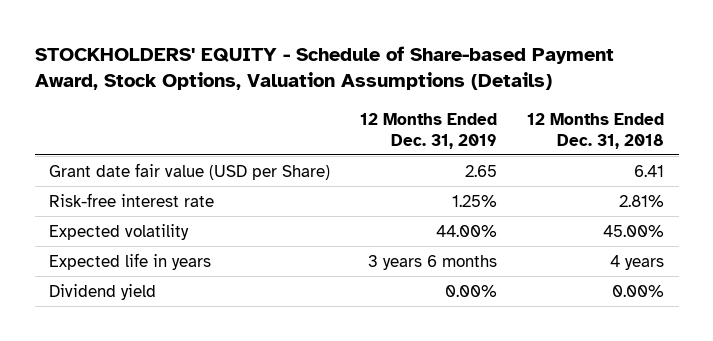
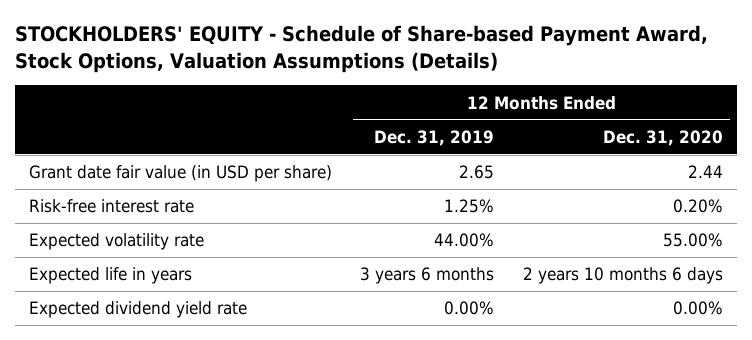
- | 12 Months Ended Dec. 31, 2019 | 12 Months Ended Dec. 31, 2018
+ | 12 Months Ended Dec. 31, 2019 | 12 Months Ended Dec. 31, 2020
- Grant date fair value (USD per Share) | 2.65 | 6.41
+ Grant date fair value (in USD per share) | 2.65 | 2.44
- Expected volatility | 44.00% | 45.00%
+ Expected volatility rate | 44.00% | 55.00%
- Dividend yield | 0.00% | 0.00%
+ Expected dividend yield rate | 0.00% | 0.00%

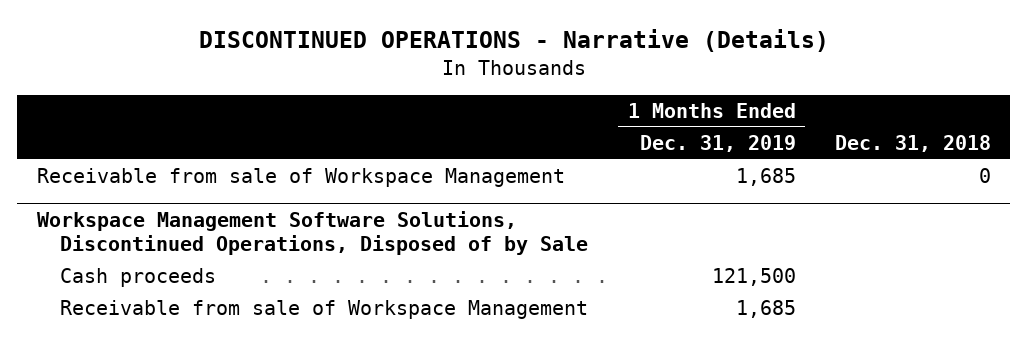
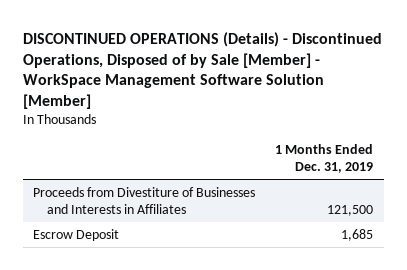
- DISCONTINUED OPERATIONS - Narrative (Details)
+ DISCONTINUED OPERATIONS (Details) - Discontinued Operations, Disposed of by Sale [Member] - WorkSpace Management Software Solution [Member]
- | 1 Months Ended Dec. 31, 2019 | Dec. 31, 2018
+ | 1 Months Ended Dec. 31, 2019
- Receivable from sale of Workspace Management | 1,685 | 0
- Workspace Management Software Solutions, Discontinued Operations, Disposed of by Sale
- Cash proceeds | 121,500 |
- Receivable from sale of Workspace Management | 1,685 |
+ Proceeds from Divestiture of Businesses and Interests in Affiliates | 121,500
+ Escrow Deposit | 1,685

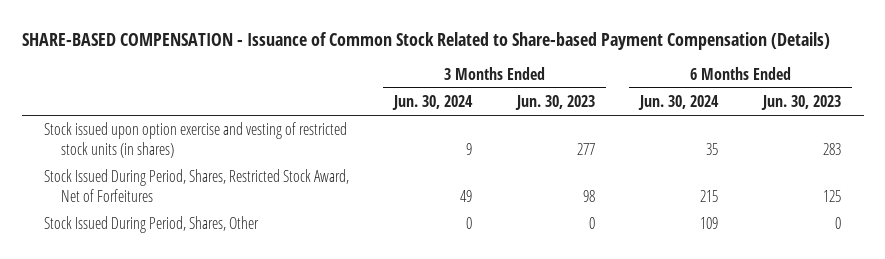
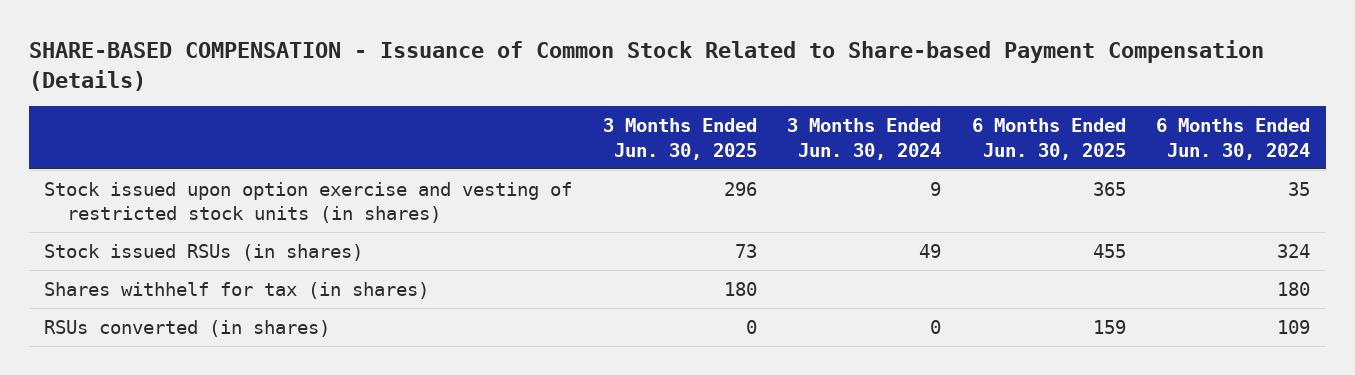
- | 3 Months Ended Jun. 30, 2024 | 3 Months Ended Jun. 30, 2023 | 6 Months Ended Jun. 30, 2024 | 6 Months Ended Jun. 30, 2023
+ | 3 Months Ended Jun. 30, 2025 | 3 Months Ended Jun. 30, 2024 | 6 Months Ended Jun. 30, 2025 | 6 Months Ended Jun. 30, 2024
- Stock Issued During Period, Shares, Restricted Stock Award, Net of Forfeitures | 49 | 98 | 215 | 125
- Stock Issued During Period, Shares, Other | 0 | 0 | 109 | 0
+ Stock issued RSUs (in shares) | 73 | 49 | 455 | 324
+ Shares withhelf for tax (in shares) | 180 | | | 180
+ RSUs converted (in shares) | 0 | 0 | 159 | 109

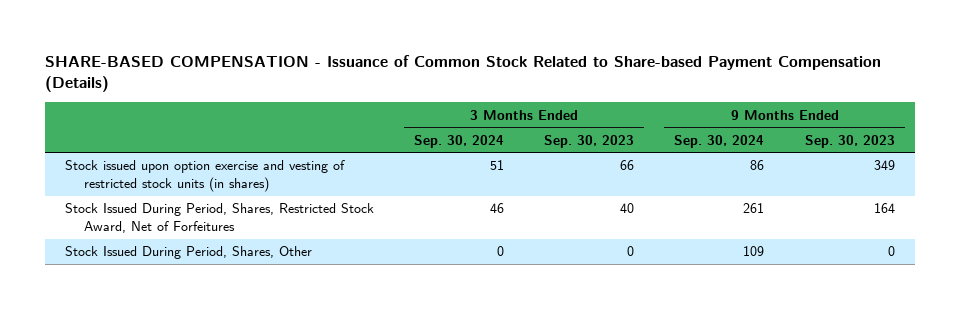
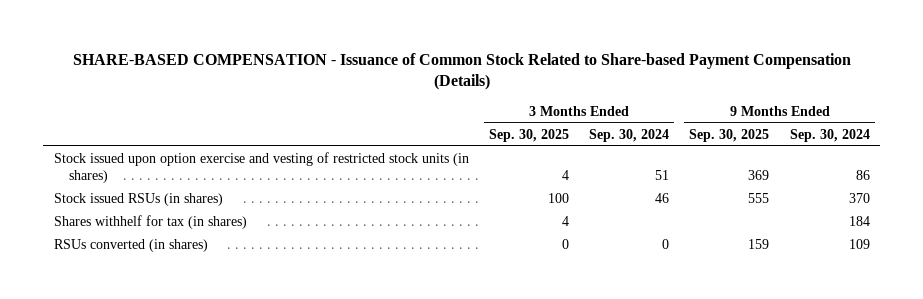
- | 3 Months Ended Sep. 30, 2024 | 3 Months Ended Sep. 30, 2023 | 9 Months Ended Sep. 30, 2024 | 9 Months Ended Sep. 30, 2023
+ | 3 Months Ended Sep. 30, 2025 | 3 Months Ended Sep. 30, 2024 | 9 Months Ended Sep. 30, 2025 | 9 Months Ended Sep. 30, 2024
- Stock Issued During Period, Shares, Restricted Stock Award, Net of Forfeitures | 46 | 40 | 261 | 164
- Stock Issued During Period, Shares, Other | 0 | 0 | 109 | 0
+ Stock issued RSUs (in shares) | 100 | 46 | 555 | 370
+ Shares withhelf for tax (in shares) | 4 | | | 184
+ RSUs converted (in shares) | 0 | 0 | 159 | 109

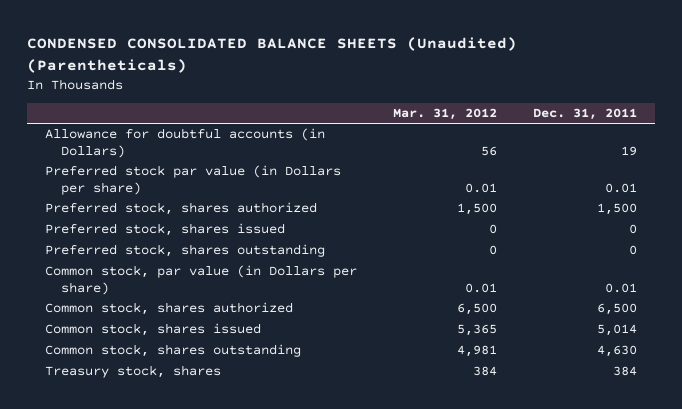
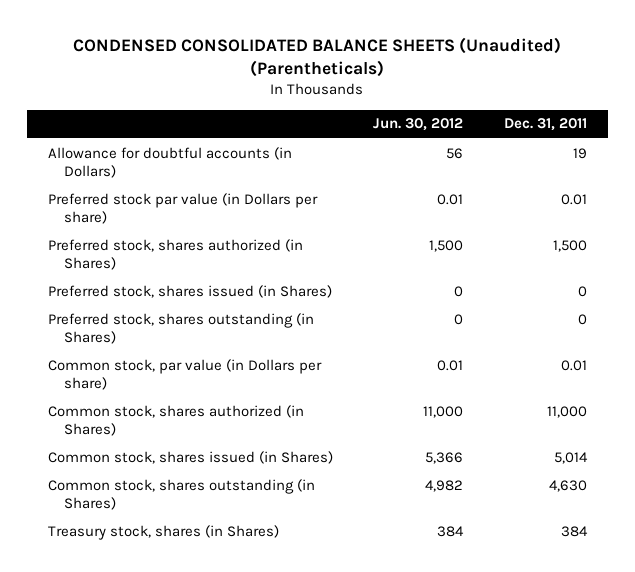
- | Mar. 31, 2012 | Dec. 31, 2011
+ | Jun. 30, 2012 | Dec. 31, 2011
- Preferred stock, shares authorized | 1,500 | 1,500
- Preferred stock, shares issued | 0 | 0
- Preferred stock, shares outstanding | 0 | 0
+ Preferred stock, shares authorized (in Shares) | 1,500 | 1,500
+ Preferred stock, shares issued (in Shares) | 0 | 0
+ Preferred stock, shares outstanding (in Shares) | 0 | 0
- Common stock, shares authorized | 6,500 | 6,500
- Common stock, shares issued | 5,365 | 5,014
- Common stock, shares outstanding | 4,981 | 4,630
- Treasury stock, shares | 384 | 384
+ Common stock, shares authorized (in Shares) | 11,000 | 11,000
+ Common stock, shares issued (in Shares) | 5,366 | 5,014
+ Common stock, shares outstanding (in Shares) | 4,982 | 4,630
+ Treasury stock, shares (in Shares) | 384 | 384

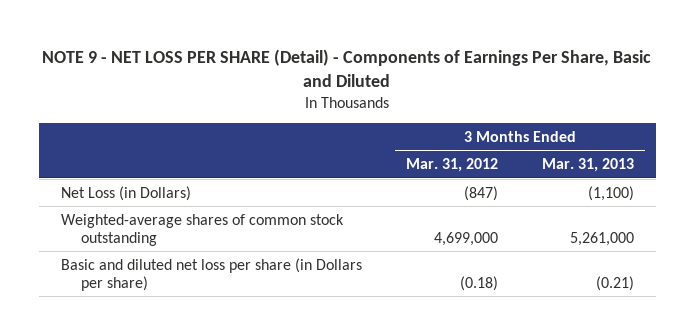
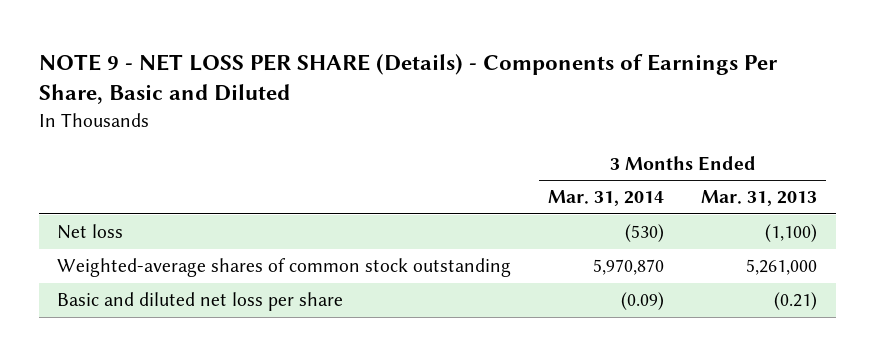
- NOTE 9 - NET LOSS PER SHARE (Detail) - Components of Earnings Per Share, Basic and Diluted
+ NOTE 9 - NET LOSS PER SHARE (Details) - Components of Earnings Per Share, Basic and Diluted
- | 3 Months Ended Mar. 31, 2012 | 3 Months Ended Mar. 31, 2013
+ | 3 Months Ended Mar. 31, 2014 | 3 Months Ended Mar. 31, 2013
- Net Loss (in Dollars) | (847) | (1,100)
+ Net loss | (530) | (1,100)
- Basic and diluted net loss per share (in Dollars per share) | (0.18) | (0.21)
+ Basic and diluted net loss per share | (0.09) | (0.21)

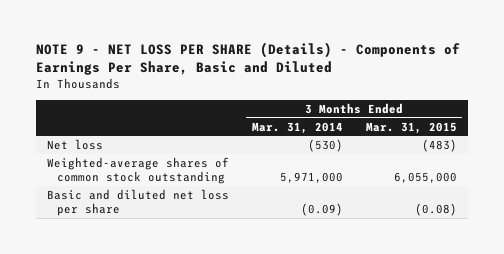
- | 3 Months Ended Mar. 31, 2014 | 3 Months Ended Mar. 31, 2013
+ | 3 Months Ended Mar. 31, 2014 | 3 Months Ended Mar. 31, 2015
- Weighted-average shares of common stock outstanding | 5,970,870 | 5,261,000
+ Weighted-average shares of common stock outstanding | 5,971,000 | 6,055,000

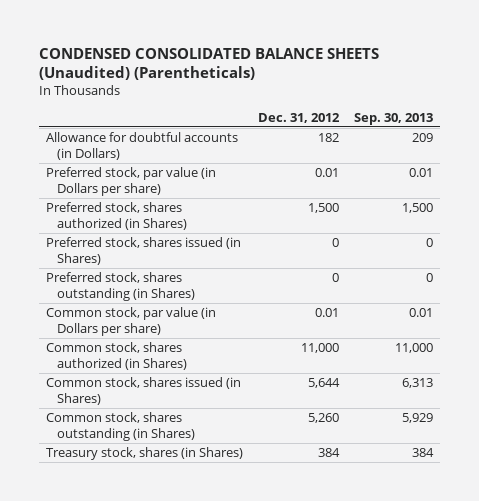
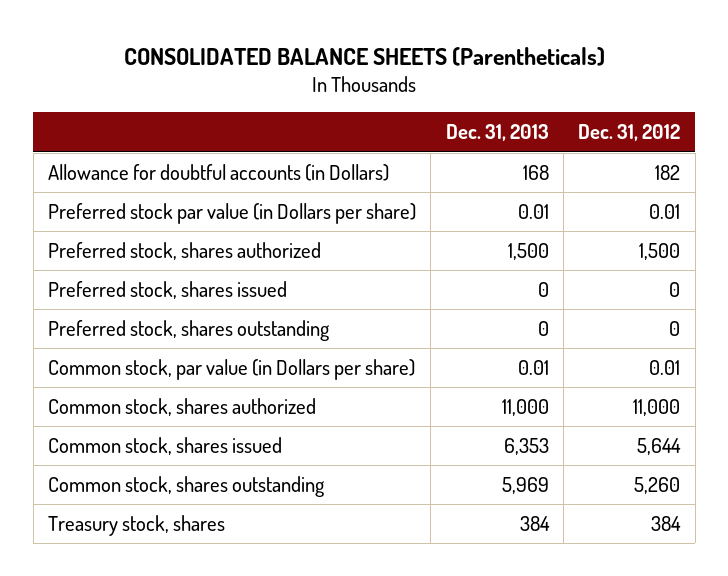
- CONDENSED CONSOLIDATED BALANCE SHEETS (Unaudited) (Parentheticals)
+ CONSOLIDATED BALANCE SHEETS (Parentheticals)
- | Dec. 31, 2012 | Sep. 30, 2013
+ | Dec. 31, 2013 | Dec. 31, 2012
- Preferred stock, par value (in Dollars per share) | 0.01 | 0.01
- Preferred stock, shares authorized (in Shares) | 1,500 | 1,500
- Preferred stock, shares issued (in Shares) | 0 | 0
- Preferred stock, shares outstanding (in Shares) | 0 | 0
+ Preferred stock par value (in Dollars per share) | 0.01 | 0.01
+ Preferred stock, shares authorized | 1,500 | 1,500
+ Preferred stock, shares issued | 0 | 0
+ Preferred stock, shares outstanding | 0 | 0
- Common stock, shares authorized (in Shares) | 11,000 | 11,000
- Common stock, shares issued (in Shares) | 5,644 | 6,313
- Common stock, shares outstanding (in Shares) | 5,260 | 5,929
- Treasury stock, shares (in Shares) | 384 | 384
+ Common stock, shares authorized | 11,000 | 11,000
+ Common stock, shares issued | 6,353 | 5,644
+ Common stock, shares outstanding | 5,969 | 5,260
+ Treasury stock, shares | 384 | 384

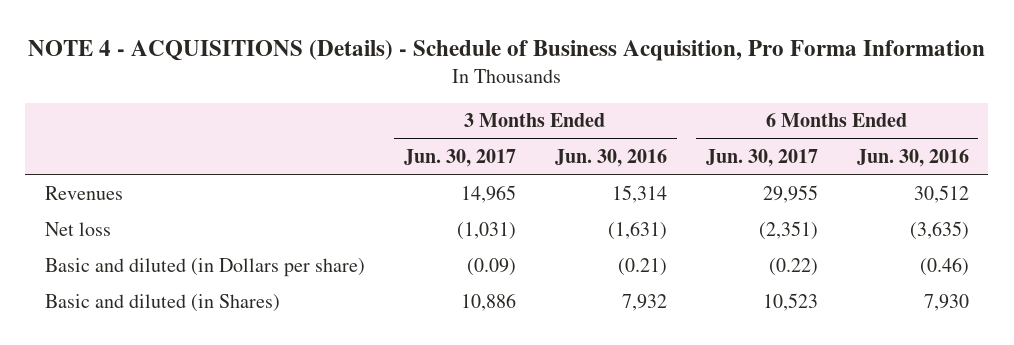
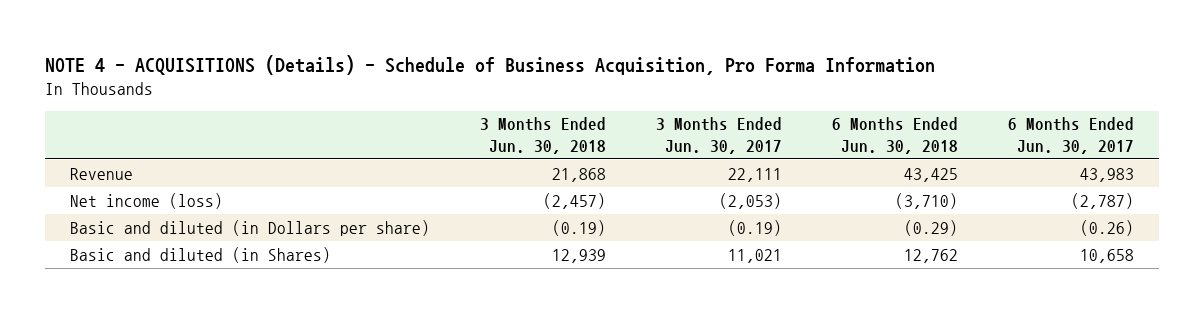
- | 3 Months Ended Jun. 30, 2017 | 3 Months Ended Jun. 30, 2016 | 6 Months Ended Jun. 30, 2017 | 6 Months Ended Jun. 30, 2016
+ | 3 Months Ended Jun. 30, 2018 | 3 Months Ended Jun. 30, 2017 | 6 Months Ended Jun. 30, 2018 | 6 Months Ended Jun. 30, 2017
- Revenues | 14,965 | 15,314 | 29,955 | 30,512
- Net loss | (1,031) | (1,631) | (2,351) | (3,635)
- Basic and diluted (in Dollars per share) | (0.09) | (0.21) | (0.22) | (0.46)
- Basic and diluted (in Shares) | 10,886 | 7,932 | 10,523 | 7,930
+ Revenue | 21,868 | 22,111 | 43,425 | 43,983
+ Net income (loss) | (2,457) | (2,053) | (3,710) | (2,787)
+ Basic and diluted (in Dollars per share) | (0.19) | (0.19) | (0.29) | (0.26)
+ Basic and diluted (in Shares) | 12,939 | 11,021 | 12,762 | 10,658

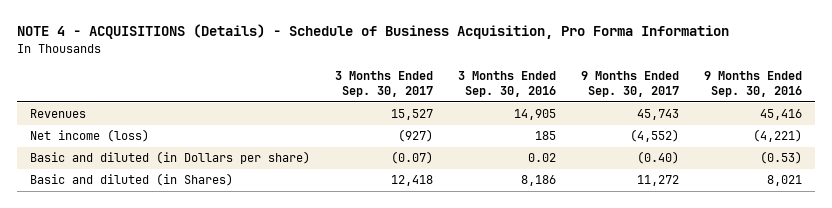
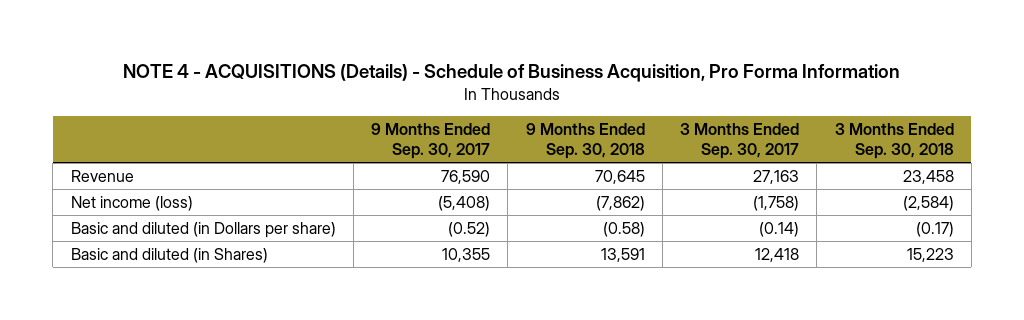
- | 3 Months Ended Sep. 30, 2017 | 3 Months Ended Sep. 30, 2016 | 9 Months Ended Sep. 30, 2017 | 9 Months Ended Sep. 30, 2016
+ | 9 Months Ended Sep. 30, 2017 | 9 Months Ended Sep. 30, 2018 | 3 Months Ended Sep. 30, 2017 | 3 Months Ended Sep. 30, 2018
- Revenues | 15,527 | 14,905 | 45,743 | 45,416
- Net income (loss) | (927) | 185 | (4,552) | (4,221)
- Basic and diluted (in Dollars per share) | (0.07) | 0.02 | (0.40) | (0.53)
- Basic and diluted (in Shares) | 12,418 | 8,186 | 11,272 | 8,021
+ Revenue | 76,590 | 70,645 | 27,163 | 23,458
+ Net income (loss) | (5,408) | (7,862) | (1,758) | (2,584)
+ Basic and diluted (in Dollars per share) | (0.52) | (0.58) | (0.14) | (0.17)
+ Basic and diluted (in Shares) | 10,355 | 13,591 | 12,418 | 15,223

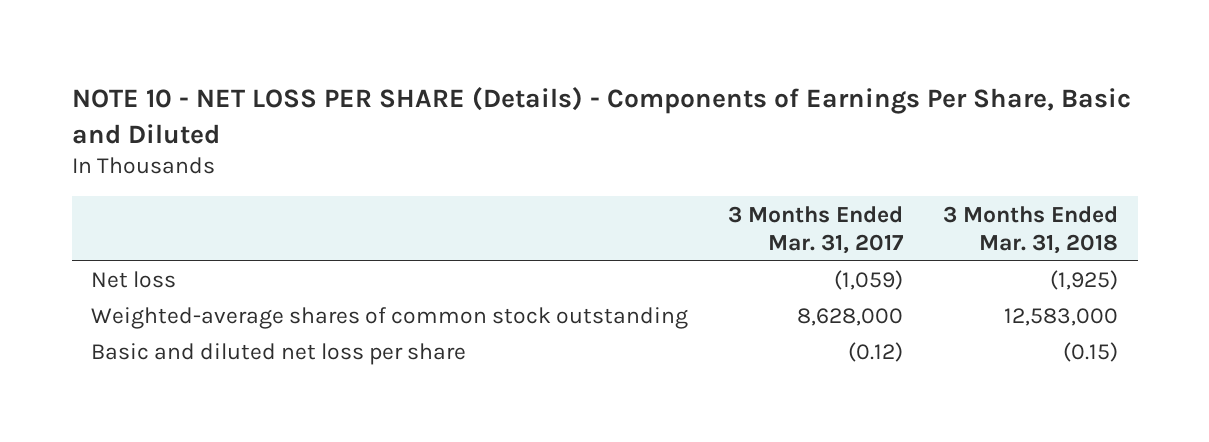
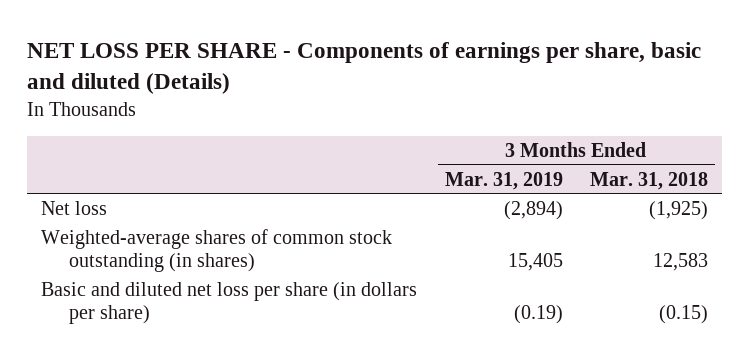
- NOTE 10 - NET LOSS PER SHARE (Details) - Components of Earnings Per Share, Basic and Diluted
+ NET LOSS PER SHARE - Components of earnings per share, basic and diluted (Details)
- | 3 Months Ended Mar. 31, 2017 | 3 Months Ended Mar. 31, 2018
+ | 3 Months Ended Mar. 31, 2019 | 3 Months Ended Mar. 31, 2018
- Weighted-average shares of common stock outstanding | 8,628,000 | 12,583,000
- Basic and diluted net loss per share | (0.12) | (0.15)
+ Weighted-average shares of common stock outstanding (in shares) | 15,405 | 12,583
+ Basic and diluted net loss per share (in dollars per share) | (0.19) | (0.15)

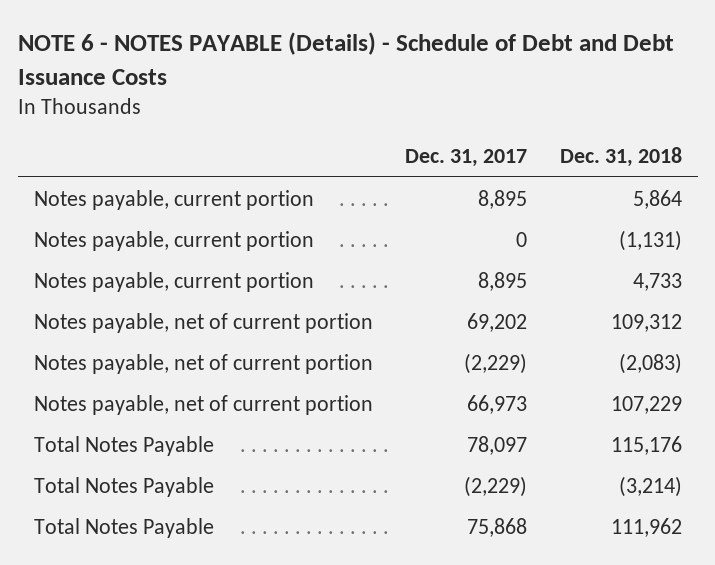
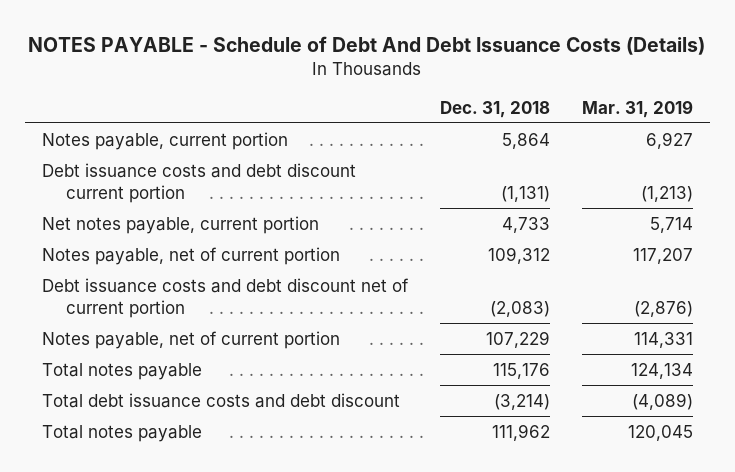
- NOTE 6 - NOTES PAYABLE (Details) - Schedule of Debt and Debt Issuance Costs
+ NOTES PAYABLE - Schedule of Debt And Debt Issuance Costs (Details)
- | Dec. 31, 2017 | Dec. 31, 2018
+ | Dec. 31, 2018 | Mar. 31, 2019
- Notes payable, current portion | 0 | (1,131)
- Notes payable, current portion | 8,895 | 4,733
+ Debt issuance costs and debt discount current portion | (1,131) | (1,213)
+ Net notes payable, current portion | 4,733 | 5,714
- Notes payable, net of current portion | (2,229) | (2,083)
+ Debt issuance costs and debt discount net of current portion | (2,083) | (2,876)
- Total Notes Payable | 78,097 | 115,176
- Total Notes Payable | (2,229) | (3,214)
- Total Notes Payable | 75,868 | 111,962
+ Total notes payable | 115,176 | 124,134
+ Total debt issuance costs and debt discount | (3,214) | (4,089)
+ Total notes payable | 111,962 | 120,045

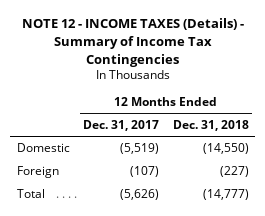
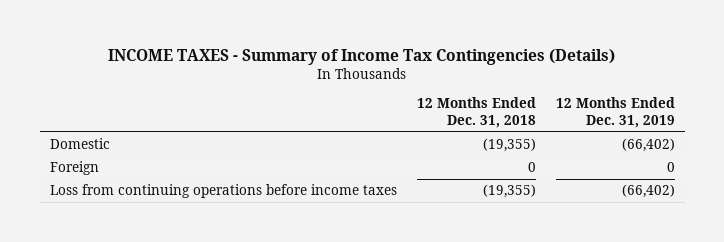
- NOTE 12 - INCOME TAXES (Details) - Summary of Income Tax Contingencies
+ INCOME TAXES - Summary of Income Tax Contingencies (Details)
- | 12 Months Ended Dec. 31, 2017 | 12 Months Ended Dec. 31, 2018
+ | 12 Months Ended Dec. 31, 2018 | 12 Months Ended Dec. 31, 2019
- Domestic | (5,519) | (14,550)
- Foreign | (107) | (227)
- Total | (5,626) | (14,777)
+ Domestic | (19,355) | (66,402)
+ Foreign | 0 | 0
+ Loss from continuing operations before income taxes | (19,355) | (66,402)

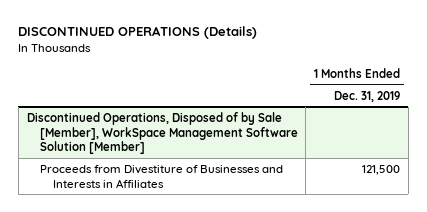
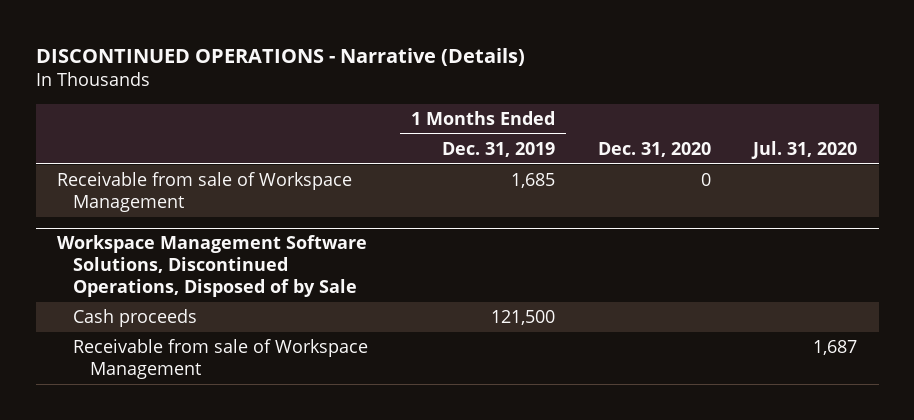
- DISCONTINUED OPERATIONS (Details)
+ DISCONTINUED OPERATIONS - Narrative (Details)
- | 1 Months Ended Dec. 31, 2019
+ | 1 Months Ended Dec. 31, 2019 | Dec. 31, 2020 | Jul. 31, 2020
- Discontinued Operations, Disposed of by Sale [Member], WorkSpace Management Software Solution [Member]
- Proceeds from Divestiture of Businesses and Interests in Affiliates | 121,500
+ Receivable from sale of Workspace Management | 1,685 | 0 |
+ Workspace Management Software Solutions, Discontinued Operations, Disposed of by Sale
+ Cash proceeds | 121,500 | |
+ Receivable from sale of Workspace Management | | | 1,687

